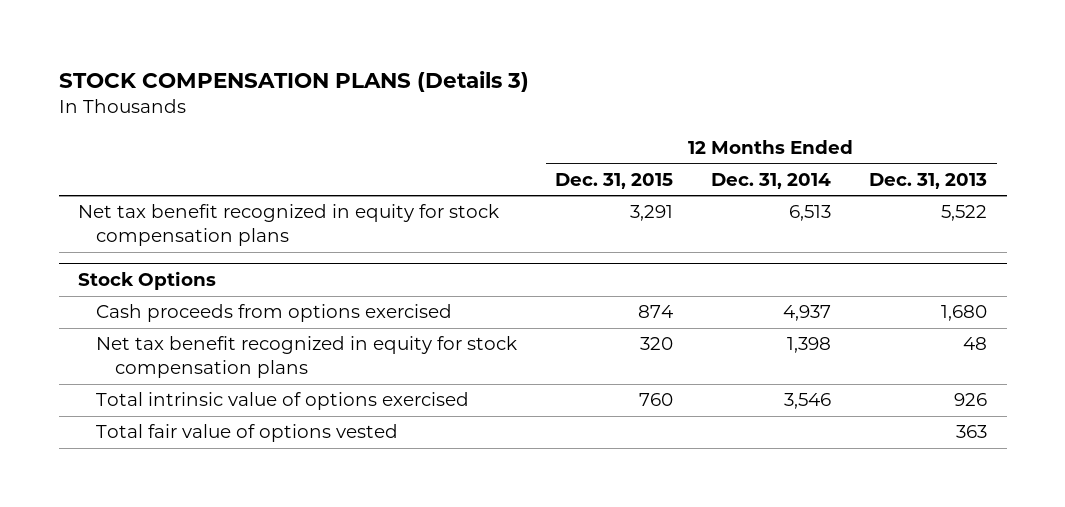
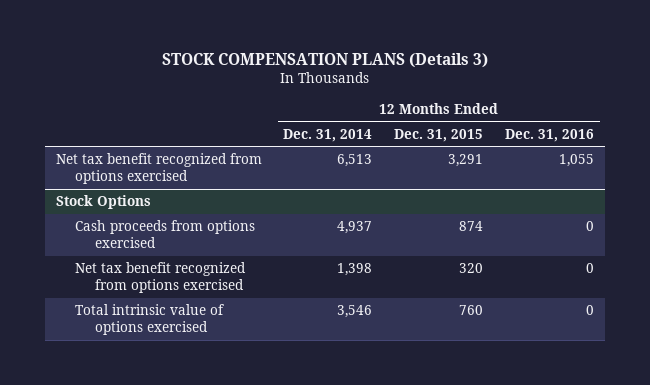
- | 12 Months Ended Dec. 31, 2015 | 12 Months Ended Dec. 31, 2014 | 12 Months Ended Dec. 31, 2013
+ | 12 Months Ended Dec. 31, 2014 | 12 Months Ended Dec. 31, 2015 | 12 Months Ended Dec. 31, 2016
- Net tax benefit recognized in equity for stock compensation plans | 3,291 | 6,513 | 5,522
+ Net tax benefit recognized from options exercised | 6,513 | 3,291 | 1,055
@ Stock Options
- Net tax benefit recognized in equity for stock compensation plans | 320 | 1,398 | 48
+ Net tax benefit recognized from options exercised | 1,398 | 320 | 0
- Total fair value of options vested | | | 363

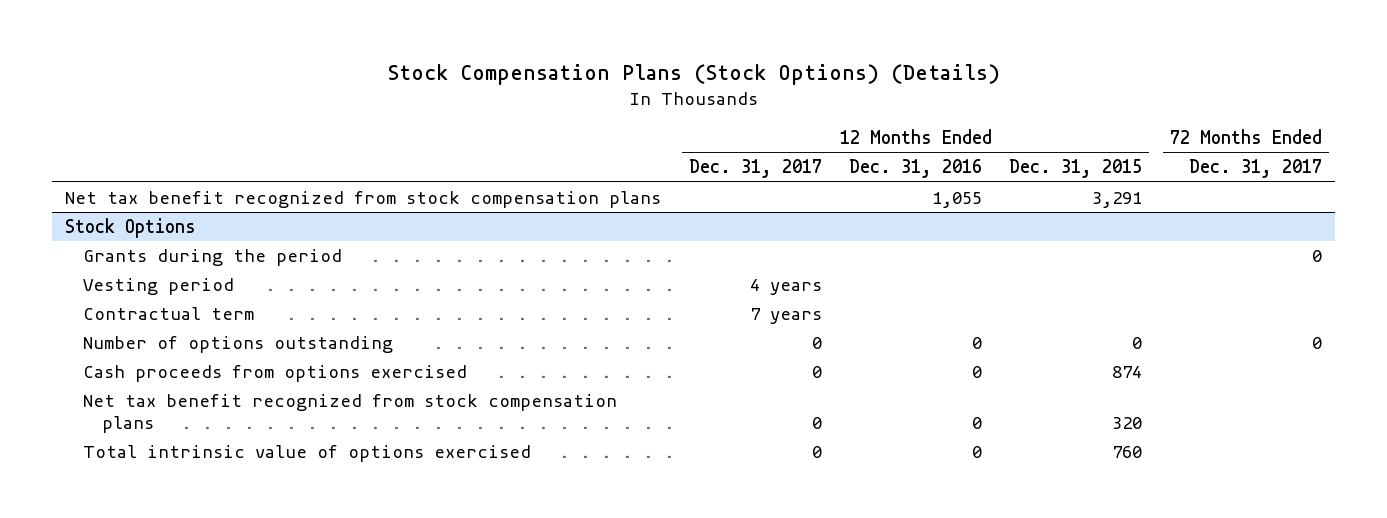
- STOCK COMPENSATION PLANS (Details 3)
+ Stock Compensation Plans (Stock Options) (Details)
- | 12 Months Ended Dec. 31, 2014 | 12 Months Ended Dec. 31, 2015 | 12 Months Ended Dec. 31, 2016
+ | 12 Months Ended Dec. 31, 2017 | 12 Months Ended Dec. 31, 2016 | 12 Months Ended Dec. 31, 2015 | 72 Months Ended Dec. 31, 2017
- Net tax benefit recognized from options exercised | 6,513 | 3,291 | 1,055
+ Net tax benefit recognized from stock compensation plans | | 1,055 | 3,291 |
@ Stock Options
+ Grants during the period | | | | 0
+ Vesting period | 4 years | | |
+ Contractual term | 7 years | | |
+ Number of options outstanding | 0 | 0 | 0 | 0
- Net tax benefit recognized from options exercised | 1,398 | 320 | 0
+ Net tax benefit recognized from stock compensation plans | 0 | 0 | 320 |

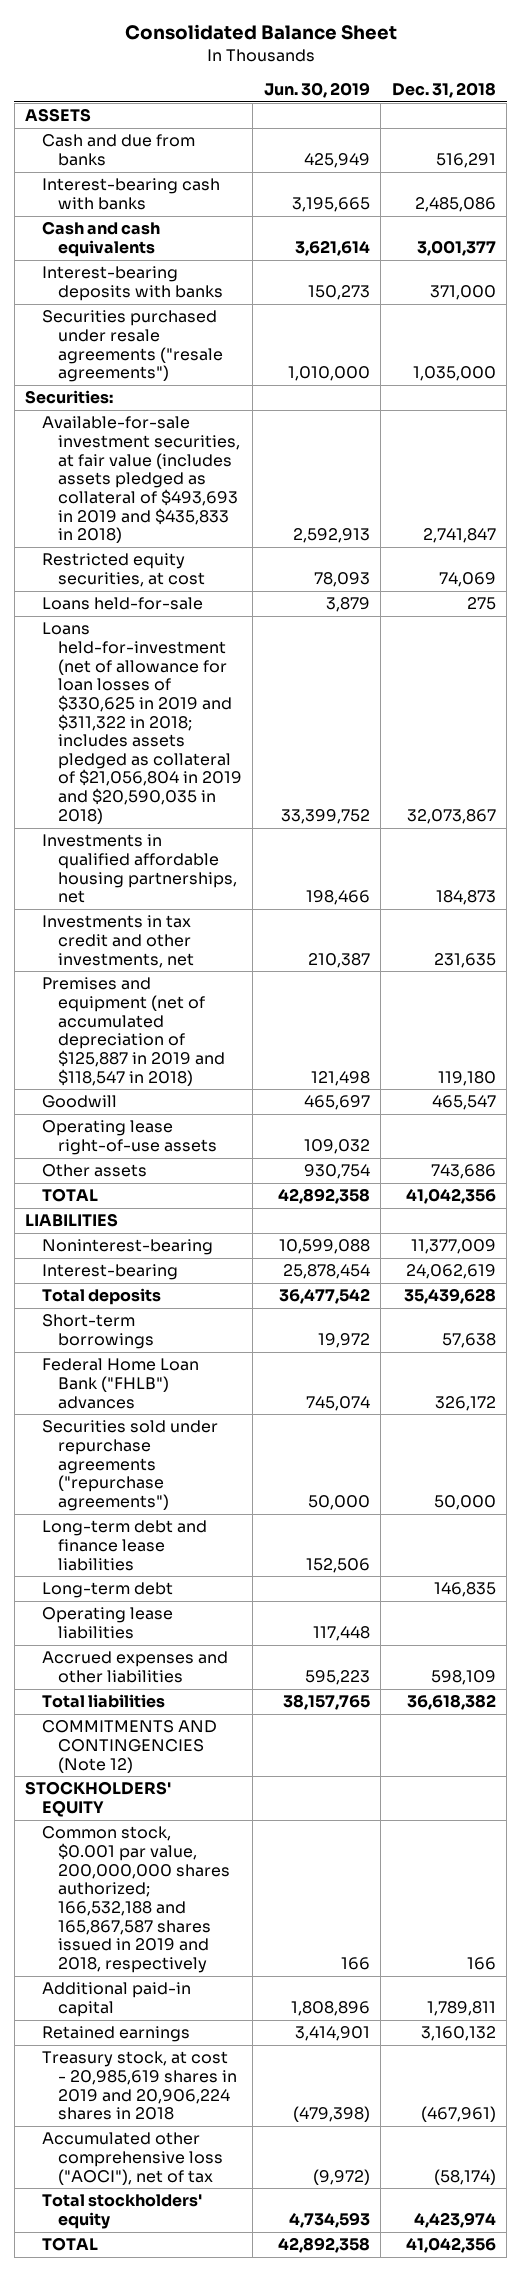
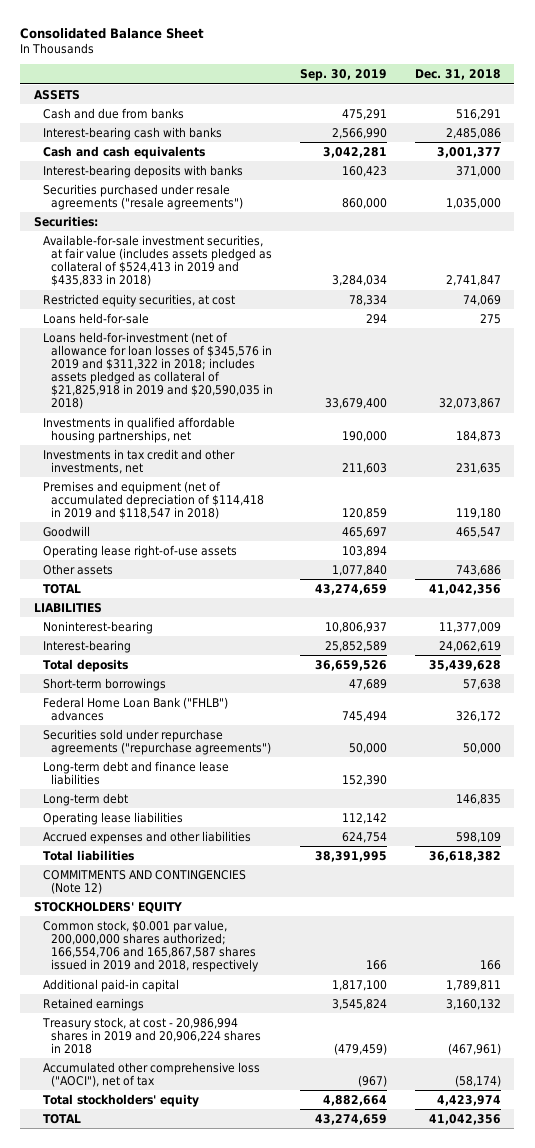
- | Jun. 30, 2019 | Dec. 31, 2018
+ | Sep. 30, 2019 | Dec. 31, 2018
- Available-for-sale investment securities, at fair value (includes assets pledged as collateral of $493,693 in 2019 and $435,833 in 2018) | 2,592,913 | 2,741,847
+ Available-for-sale investment securities, at fair value (includes assets pledged as collateral of $524,413 in 2019 and $435,833 in 2018) | 3,284,034 | 2,741,847
- Loans held-for-investment (net of allowance for loan losses of $330,625 in 2019 and $311,322 in 2018; includes assets pledged as collateral of $21,056,804 in 2019 and $20,590,035 in 2018) | 33,399,752 | 32,073,867
+ Loans held-for-investment (net of allowance for loan losses of $345,576 in 2019 and $311,322 in 2018; includes assets pledged as collateral of $21,825,918 in 2019 and $20,590,035 in 2018) | 33,679,400 | 32,073,867
- Premises and equipment (net of accumulated depreciation of $125,887 in 2019 and $118,547 in 2018) | 121,498 | 119,180
+ Premises and equipment (net of accumulated depreciation of $114,418 in 2019 and $118,547 in 2018) | 120,859 | 119,180
- Common stock, $0.001 par value, 200,000,000 shares authorized; 166,532,188 and 165,867,587 shares issued in 2019 and 2018, respectively | 166 | 166
+ Common stock, $0.001 par value, 200,000,000 shares authorized; 166,554,706 and 165,867,587 shares issued in 2019 and 2018, respectively | 166 | 166
- Treasury stock, at cost - 20,985,619 shares in 2019 and 20,906,224 shares in 2018 | (479,398) | (467,961)
+ Treasury stock, at cost - 20,986,994 shares in 2019 and 20,906,224 shares in 2018 | (479,459) | (467,961)

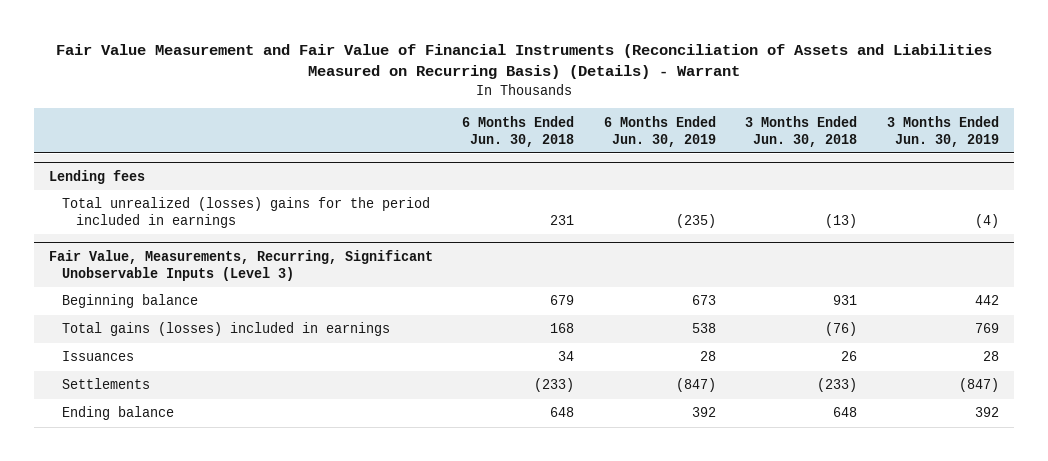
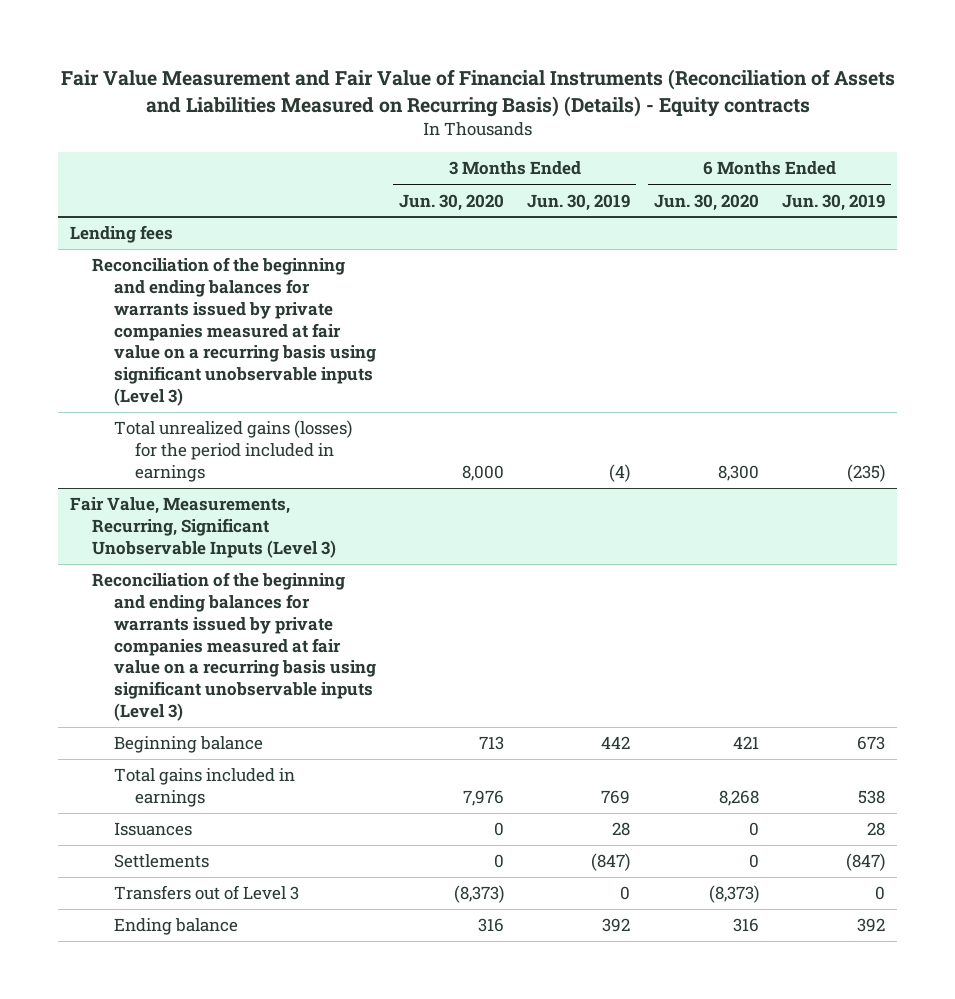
- Fair Value Measurement and Fair Value of Financial Instruments (Reconciliation of Assets and Liabilities Measured on Recurring Basis) (Details) - Warrant
+ Fair Value Measurement and Fair Value of Financial Instruments (Reconciliation of Assets and Liabilities Measured on Recurring Basis) (Details) - Equity contracts
- | 6 Months Ended Jun. 30, 2018 | 6 Months Ended Jun. 30, 2019 | 3 Months Ended Jun. 30, 2018 | 3 Months Ended Jun. 30, 2019
+ | 3 Months Ended Jun. 30, 2020 | 3 Months Ended Jun. 30, 2019 | 6 Months Ended Jun. 30, 2020 | 6 Months Ended Jun. 30, 2019
@ Lending fees
- Total unrealized (losses) gains for the period included in earnings | 231 | (235) | (13) | (4)
+ Reconciliation of the beginning and ending balances for warrants issued by private companies measured at fair value on a recurring basis using significant unobservable inputs (Level 3)
+ Total unrealized gains (losses) for the period included in earnings | 8,000 | (4) | 8,300 | (235)
@ Fair Value, Measurements, Recurring, Significant Unobservable Inputs (Level 3)
+ Reconciliation of the beginning and ending balances for warrants issued by private companies measured at fair value on a recurring basis using significant unobservable inputs (Level 3)
- Total gains (losses) included in earnings | 168 | 538 | (76) | 769
+ Total gains included in earnings | 7,976 | 769 | 8,268 | 538
+ Transfers out of Level 3 | (8,373) | 0 | (8,373) | 0

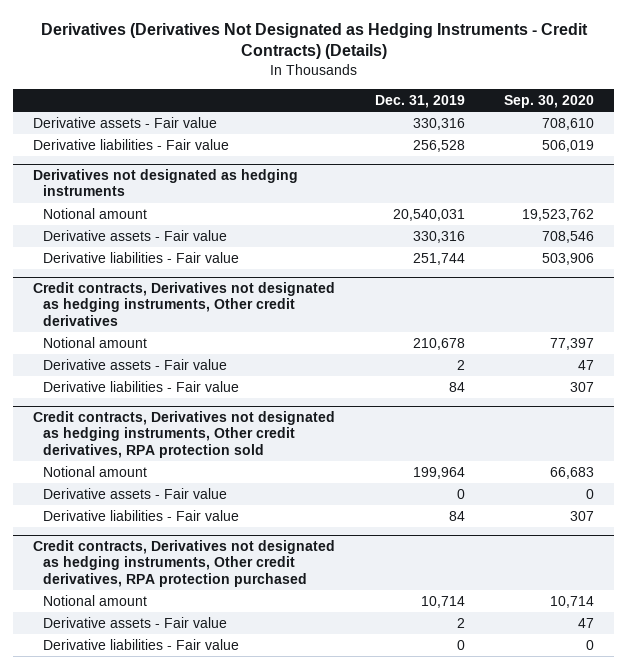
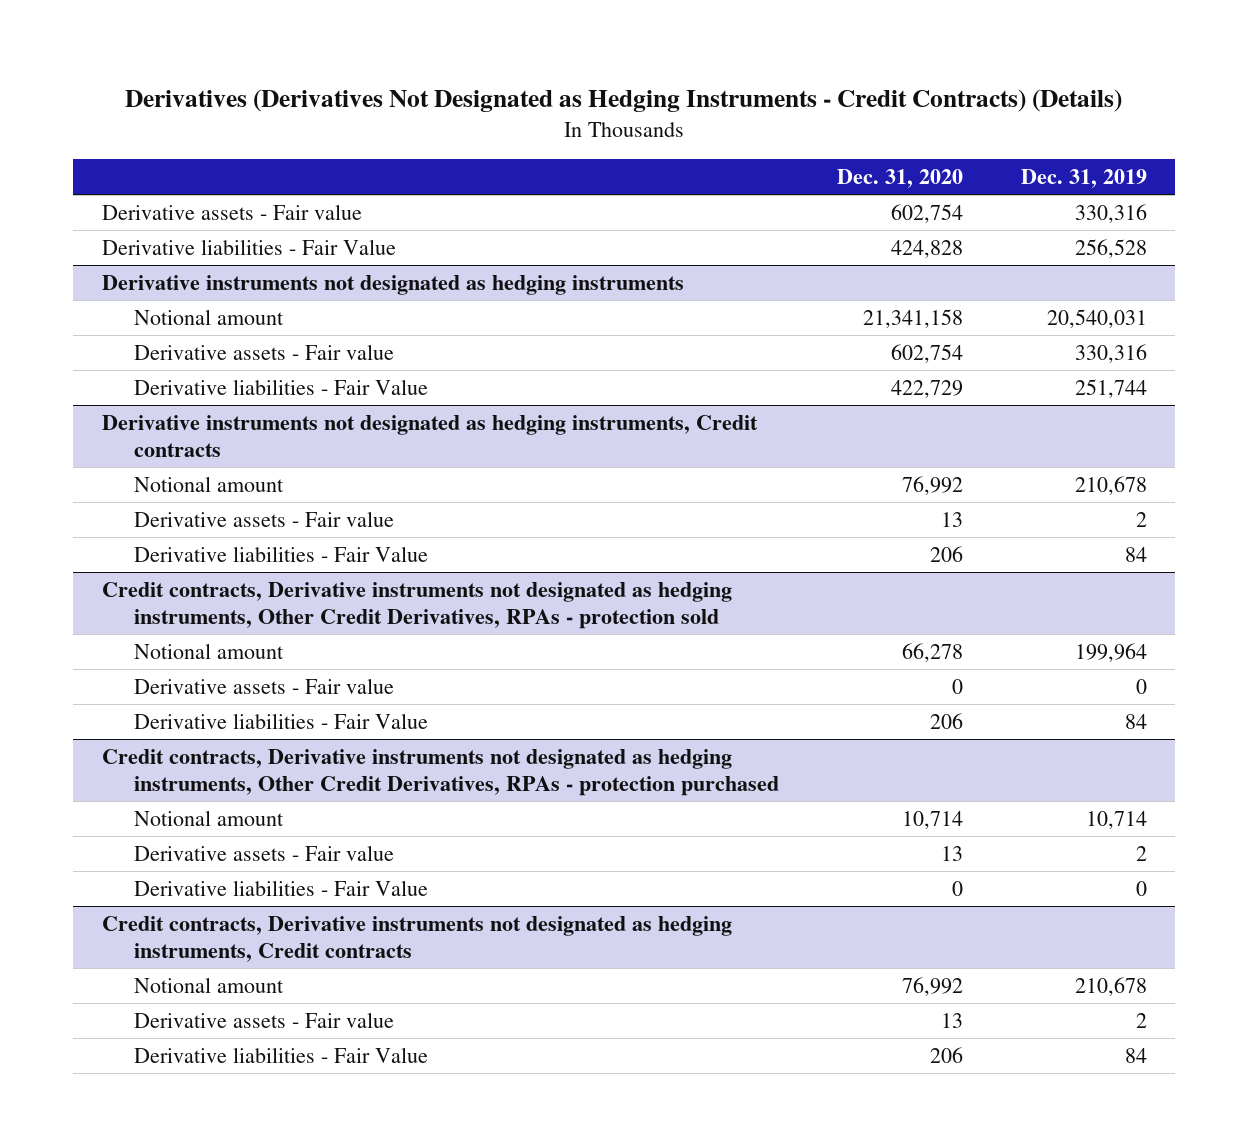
- | Dec. 31, 2019 | Sep. 30, 2020
+ | Dec. 31, 2020 | Dec. 31, 2019
- Derivative liabilities - Fair value | 256,528 | 506,019
- Derivatives not designated as hedging instruments
+ Derivative liabilities - Fair Value | 424,828 | 256,528
+ Derivative instruments not designated as hedging instruments
- Derivative liabilities - Fair value | 251,744 | 503,906
- Credit contracts, Derivatives not designated as hedging instruments, Other credit derivatives
+ Derivative liabilities - Fair Value | 422,729 | 251,744
+ Derivative instruments not designated as hedging instruments, Credit contracts
- Derivative liabilities - Fair value | 84 | 307
- Credit contracts, Derivatives not designated as hedging instruments, Other credit derivatives, RPA protection sold
+ Derivative liabilities - Fair Value | 206 | 84
+ Credit contracts, Derivative instruments not designated as hedging instruments, Other Credit Derivatives, RPAs - protection sold
- Derivative liabilities - Fair value | 84 | 307
- Credit contracts, Derivatives not designated as hedging instruments, Other credit derivatives, RPA protection purchased
+ Derivative liabilities - Fair Value | 206 | 84
+ Credit contracts, Derivative instruments not designated as hedging instruments, Other Credit Derivatives, RPAs - protection purchased
- Derivative liabilities - Fair value | 0 | 0
+ Derivative liabilities - Fair Value | 0 | 0
+ Credit contracts, Derivative instruments not designated as hedging instruments, Credit contracts
+ Notional amount | 76,992 | 210,678
+ Derivative assets - Fair value | 13 | 2
+ Derivative liabilities - Fair Value | 206 | 84

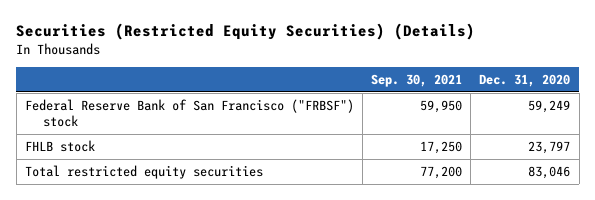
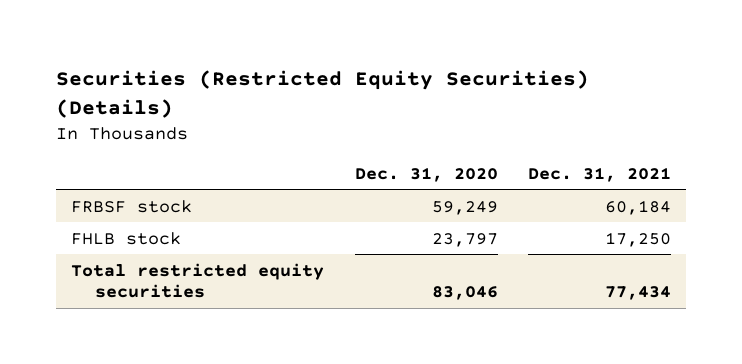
- | Sep. 30, 2021 | Dec. 31, 2020
+ | Dec. 31, 2020 | Dec. 31, 2021
- Federal Reserve Bank of San Francisco ("FRBSF") stock | 59,950 | 59,249
+ FRBSF stock | 59,249 | 60,184

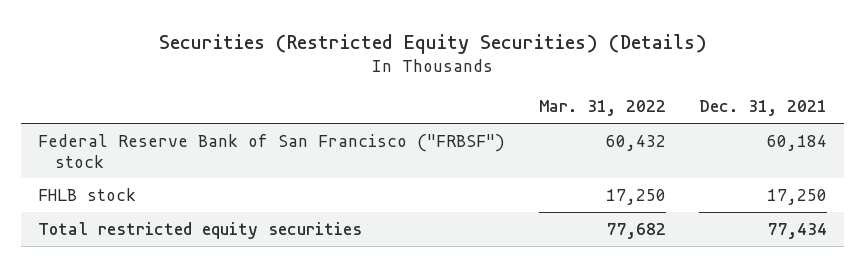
- | Dec. 31, 2020 | Dec. 31, 2021
+ | Mar. 31, 2022 | Dec. 31, 2021
- FRBSF stock | 59,249 | 60,184
+ Federal Reserve Bank of San Francisco ("FRBSF") stock | 60,432 | 60,184

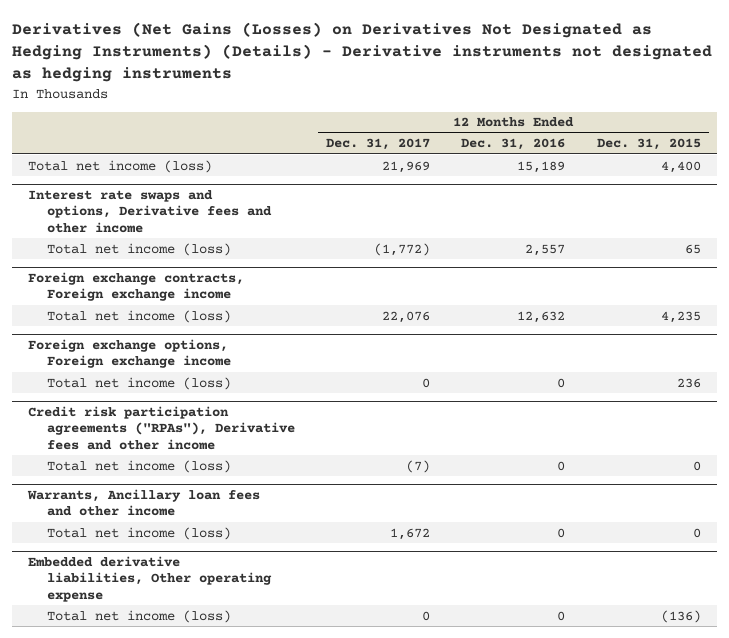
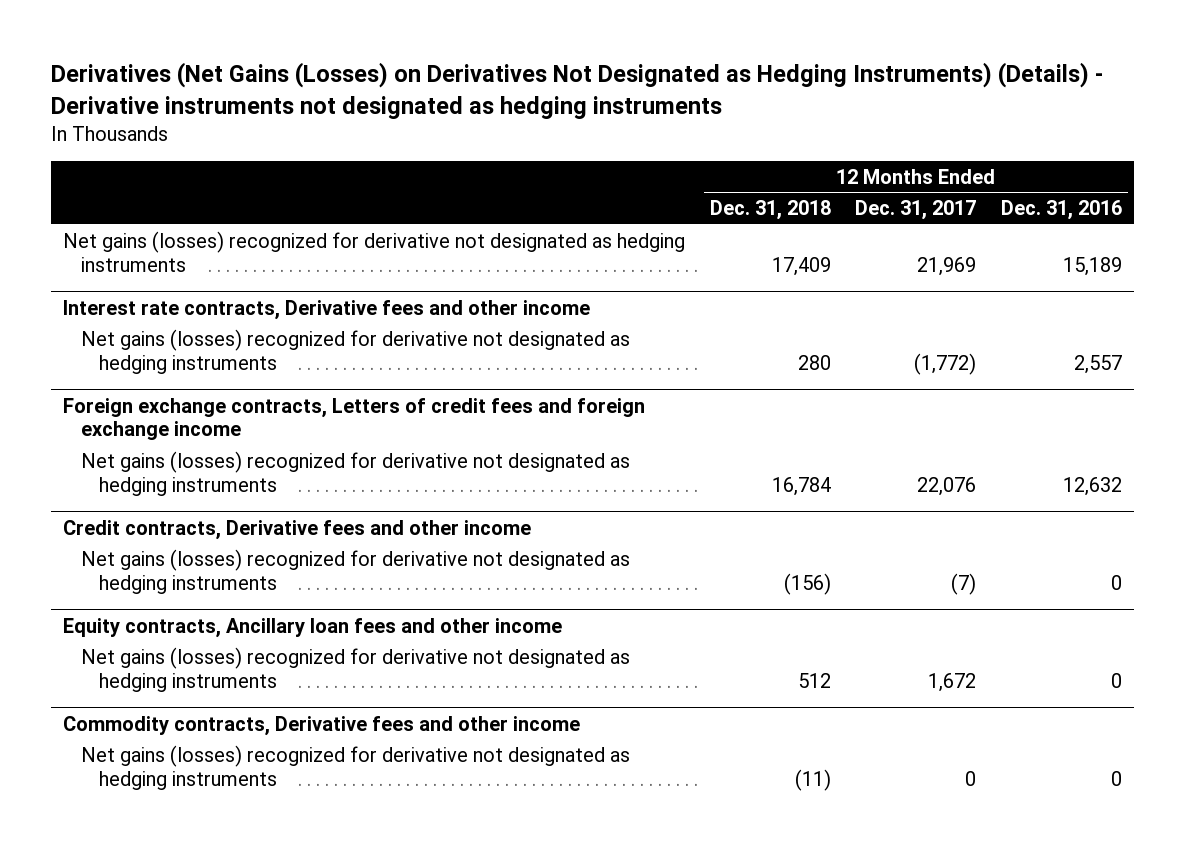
- | 12 Months Ended Dec. 31, 2017 | 12 Months Ended Dec. 31, 2016 | 12 Months Ended Dec. 31, 2015
+ | 12 Months Ended Dec. 31, 2018 | 12 Months Ended Dec. 31, 2017 | 12 Months Ended Dec. 31, 2016
- Total net income (loss) | 21,969 | 15,189 | 4,400
- Interest rate swaps and options, Derivative fees and other income
- Total net income (loss) | (1,772) | 2,557 | 65
- Foreign exchange contracts, Foreign exchange income
- Total net income (loss) | 22,076 | 12,632 | 4,235
- Foreign exchange options, Foreign exchange income
- Total net income (loss) | 0 | 0 | 236
- Credit risk participation agreements ("RPAs"), Derivative fees and other income
- Total net income (loss) | (7) | 0 | 0
- Warrants, Ancillary loan fees and other income
- Total net income (loss) | 1,672 | 0 | 0
- Embedded derivative liabilities, Other operating expense
- Total net income (loss) | 0 | 0 | (136)
+ Net gains (losses) recognized for derivative not designated as hedging instruments | 17,409 | 21,969 | 15,189
+ Interest rate contracts, Derivative fees and other income
+ Net gains (losses) recognized for derivative not designated as hedging instruments | 280 | (1,772) | 2,557
+ Foreign exchange contracts, Letters of credit fees and foreign exchange income
+ Net gains (losses) recognized for derivative not designated as hedging instruments | 16,784 | 22,076 | 12,632
+ Credit contracts, Derivative fees and other income
+ Net gains (losses) recognized for derivative not designated as hedging instruments | (156) | (7) | 0
+ Equity contracts, Ancillary loan fees and other income
+ Net gains (losses) recognized for derivative not designated as hedging instruments | 512 | 1,672 | 0
+ Commodity contracts, Derivative fees and other income
+ Net gains (losses) recognized for derivative not designated as hedging instruments | (11) | 0 | 0

